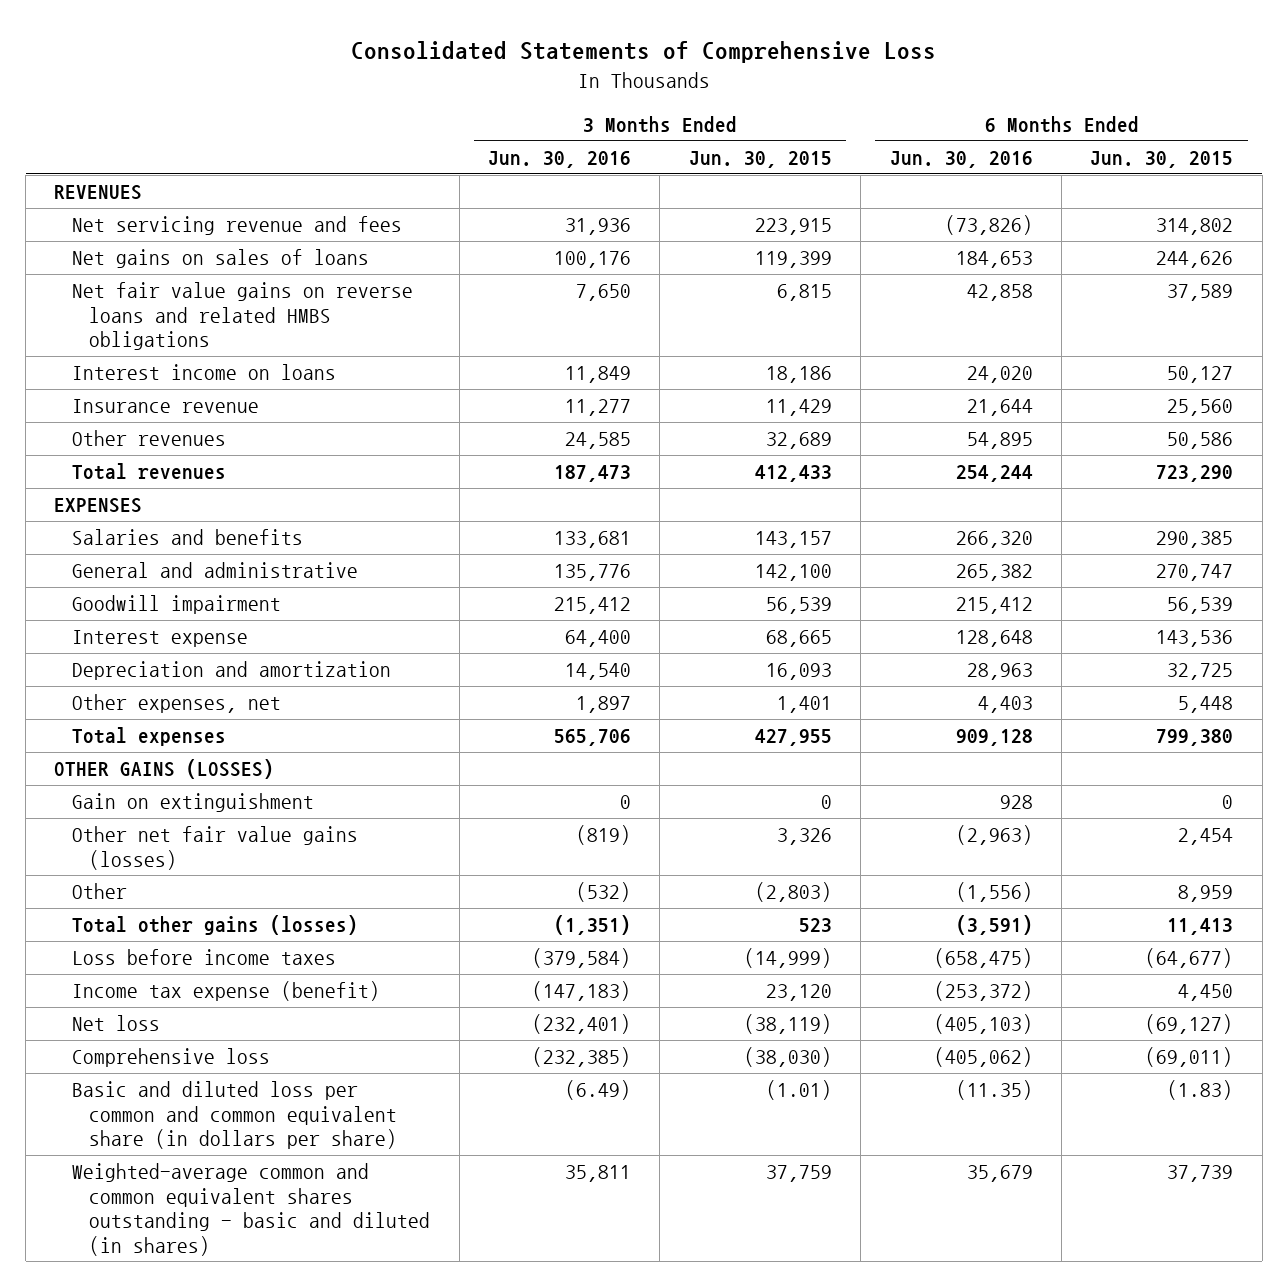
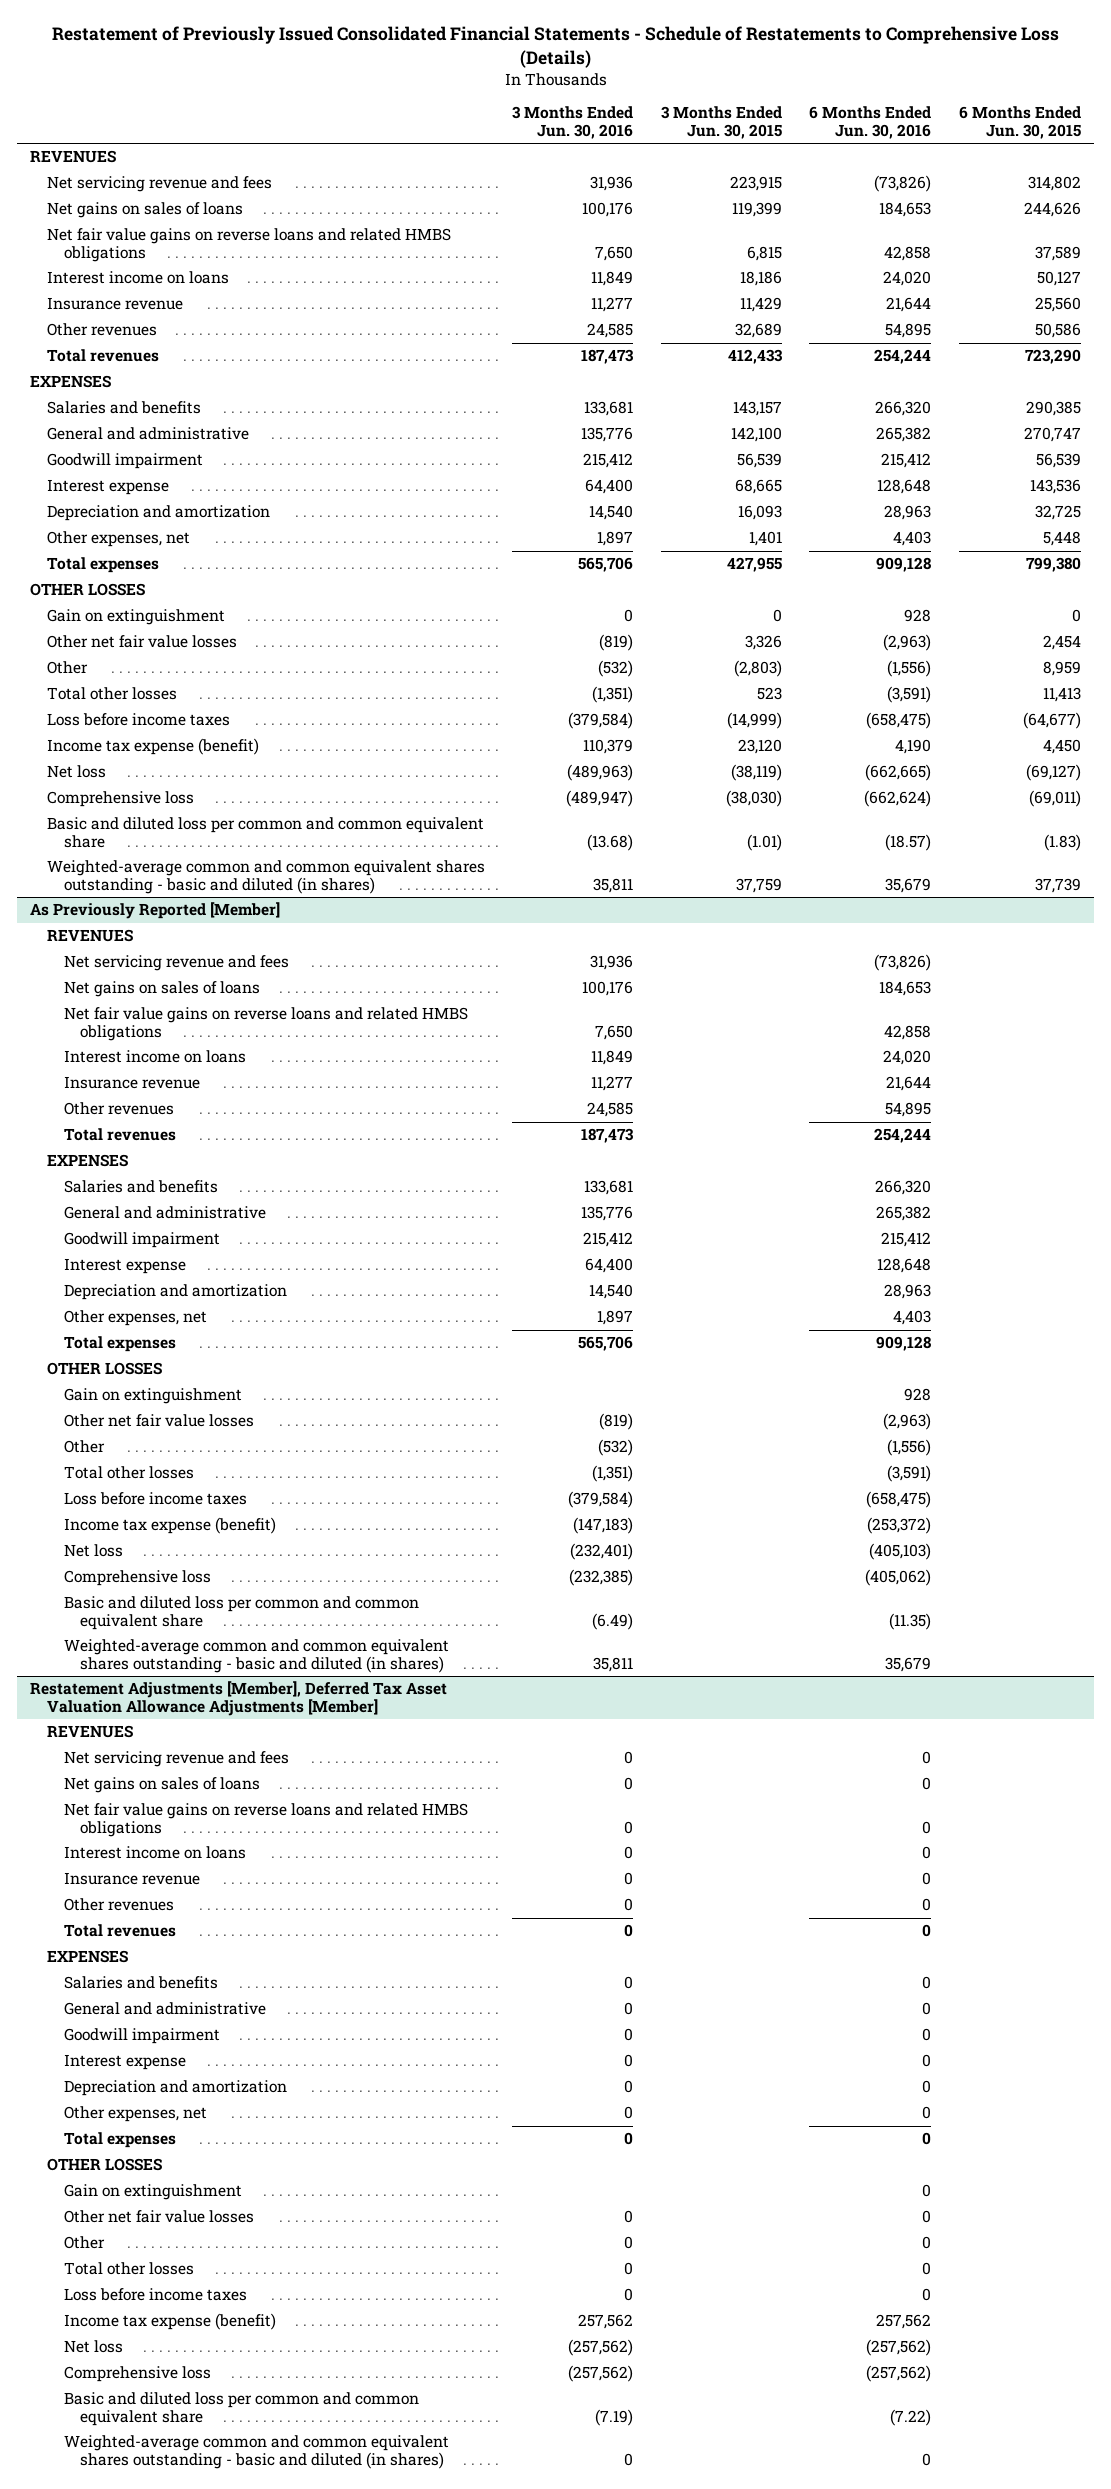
- Consolidated Statements of Comprehensive Loss
+ Restatement of Previously Issued Consolidated Financial Statements - Schedule of Restatements to Comprehensive Loss (Details)
- OTHER GAINS (LOSSES)
+ OTHER LOSSES
- Other net fair value gains (losses) | (819) | 3,326 | (2,963) | 2,454
+ Other net fair value losses | (819) | 3,326 | (2,963) | 2,454
- Total other gains (losses) | (1,351) | 523 | (3,591) | 11,413
+ Total other losses | (1,351) | 523 | (3,591) | 11,413
- Income tax expense (benefit) | (147,183) | 23,120 | (253,372) | 4,450
- Net loss | (232,401) | (38,119) | (405,103) | (69,127)
- Comprehensive loss | (232,385) | (38,030) | (405,062) | (69,011)
- Basic and diluted loss per common and common equivalent share (in dollars per share) | (6.49) | (1.01) | (11.35) | (1.83)
+ Income tax expense (benefit) | 110,379 | 23,120 | 4,190 | 4,450
+ Net loss | (489,963) | (38,119) | (662,665) | (69,127)
+ Comprehensive loss | (489,947) | (38,030) | (662,624) | (69,011)
+ Basic and diluted loss per common and common equivalent share | (13.68) | (1.01) | (18.57) | (1.83)
+ As Previously Reported [Member]
+ REVENUES
+ Net servicing revenue and fees | 31,936 | | (73,826) |
+ Net gains on sales of loans | 100,176 | | 184,653 |
+ Net fair value gains on reverse loans and related HMBS obligations | 7,650 | | 42,858 |
+ Interest income on loans | 11,849 | | 24,020 |
+ Insurance revenue | 11,277 | | 21,644 |
+ Other revenues | 24,585 | | 54,895 |
+ Total revenues | 187,473 | | 254,244 |
+ EXPENSES
+ Salaries and benefits | 133,681 | | 266,320 |
+ General and administrative | 135,776 | | 265,382 |
+ Goodwill impairment | 215,412 | | 215,412 |
+ Interest expense | 64,400 | | 128,648 |
+ Depreciation and amortization | 14,540 | | 28,963 |
+ Other expenses, net | 1,897 | | 4,403 |
+ Total expenses | 565,706 | | 909,128 |
+ OTHER LOSSES
+ Gain on extinguishment | | | 928 |
+ Other net fair value losses | (819) | | (2,963) |
+ Other | (532) | | (1,556) |
+ Total other losses | (1,351) | | (3,591) |
+ Loss before income taxes | (379,584) | | (658,475) |
+ Income tax expense (benefit) | (147,183) | | (253,372) |
+ Net loss | (232,401) | | (405,103) |
+ Comprehensive loss | (232,385) | | (405,062) |
+ Basic and diluted loss per common and common equivalent share | (6.49) | | (11.35) |
+ Weighted-average common and common equivalent shares outstanding - basic and diluted (in shares) | 35,811 | | 35,679 |
+ Restatement Adjustments [Member], Deferred Tax Asset Valuation Allowance Adjustments [Member]
+ REVENUES
+ Net servicing revenue and fees | 0 | | 0 |
+ Net gains on sales of loans | 0 | | 0 |
+ Net fair value gains on reverse loans and related HMBS obligations | 0 | | 0 |
+ Interest income on loans | 0 | | 0 |
+ Insurance revenue | 0 | | 0 |
+ Other revenues | 0 | | 0 |
+ Total revenues | 0 | | 0 |
+ EXPENSES
+ Salaries and benefits | 0 | | 0 |
+ General and administrative | 0 | | 0 |
+ Goodwill impairment | 0 | | 0 |
+ Interest expense | 0 | | 0 |
+ Depreciation and amortization | 0 | | 0 |
+ Other expenses, net | 0 | | 0 |
+ Total expenses | 0 | | 0 |
+ OTHER LOSSES
+ Gain on extinguishment | | | 0 |
+ Other net fair value losses | 0 | | 0 |
+ Other | 0 | | 0 |
+ Total other losses | 0 | | 0 |
+ Loss before income taxes | 0 | | 0 |
+ Income tax expense (benefit) | 257,562 | | 257,562 |
+ Net loss | (257,562) | | (257,562) |
+ Comprehensive loss | (257,562) | | (257,562) |
+ Basic and diluted loss per common and common equivalent share | (7.19) | | (7.22) |
+ Weighted-average common and common equivalent shares outstanding - basic and diluted (in shares) | 0 | | 0 |

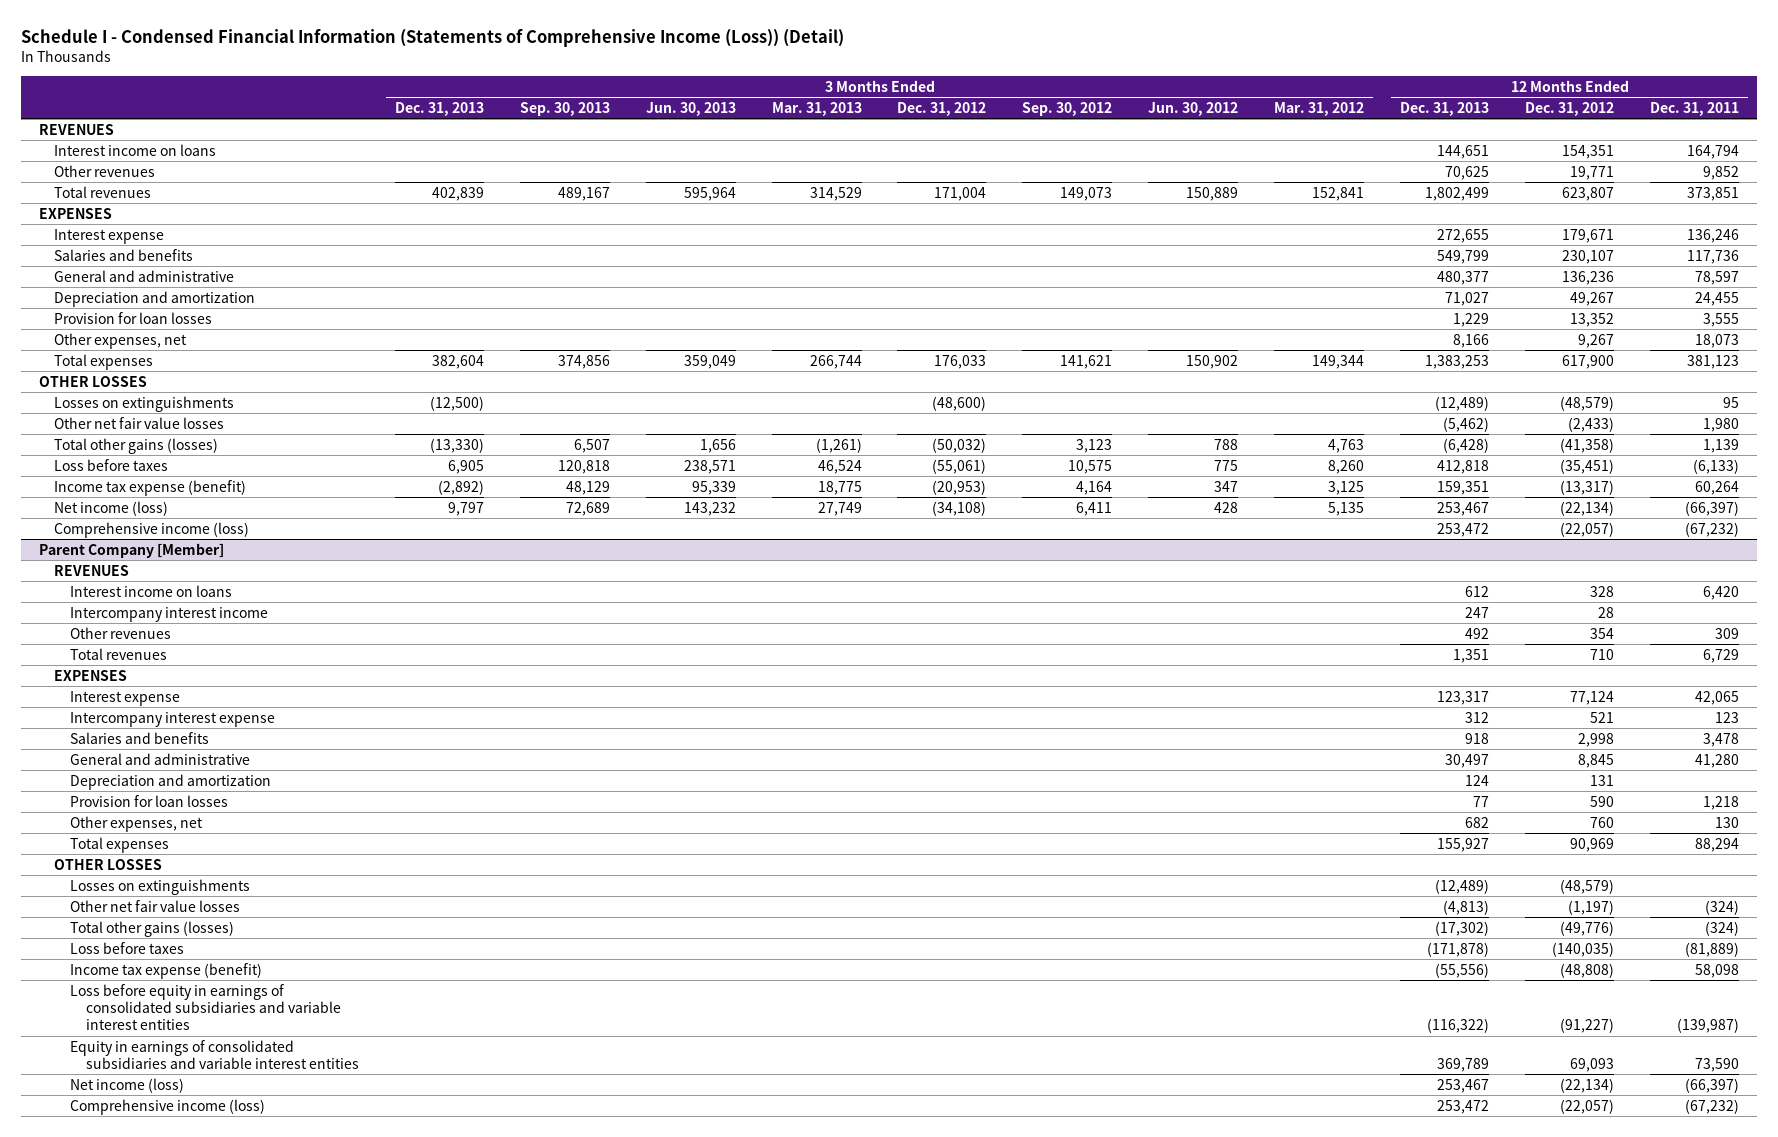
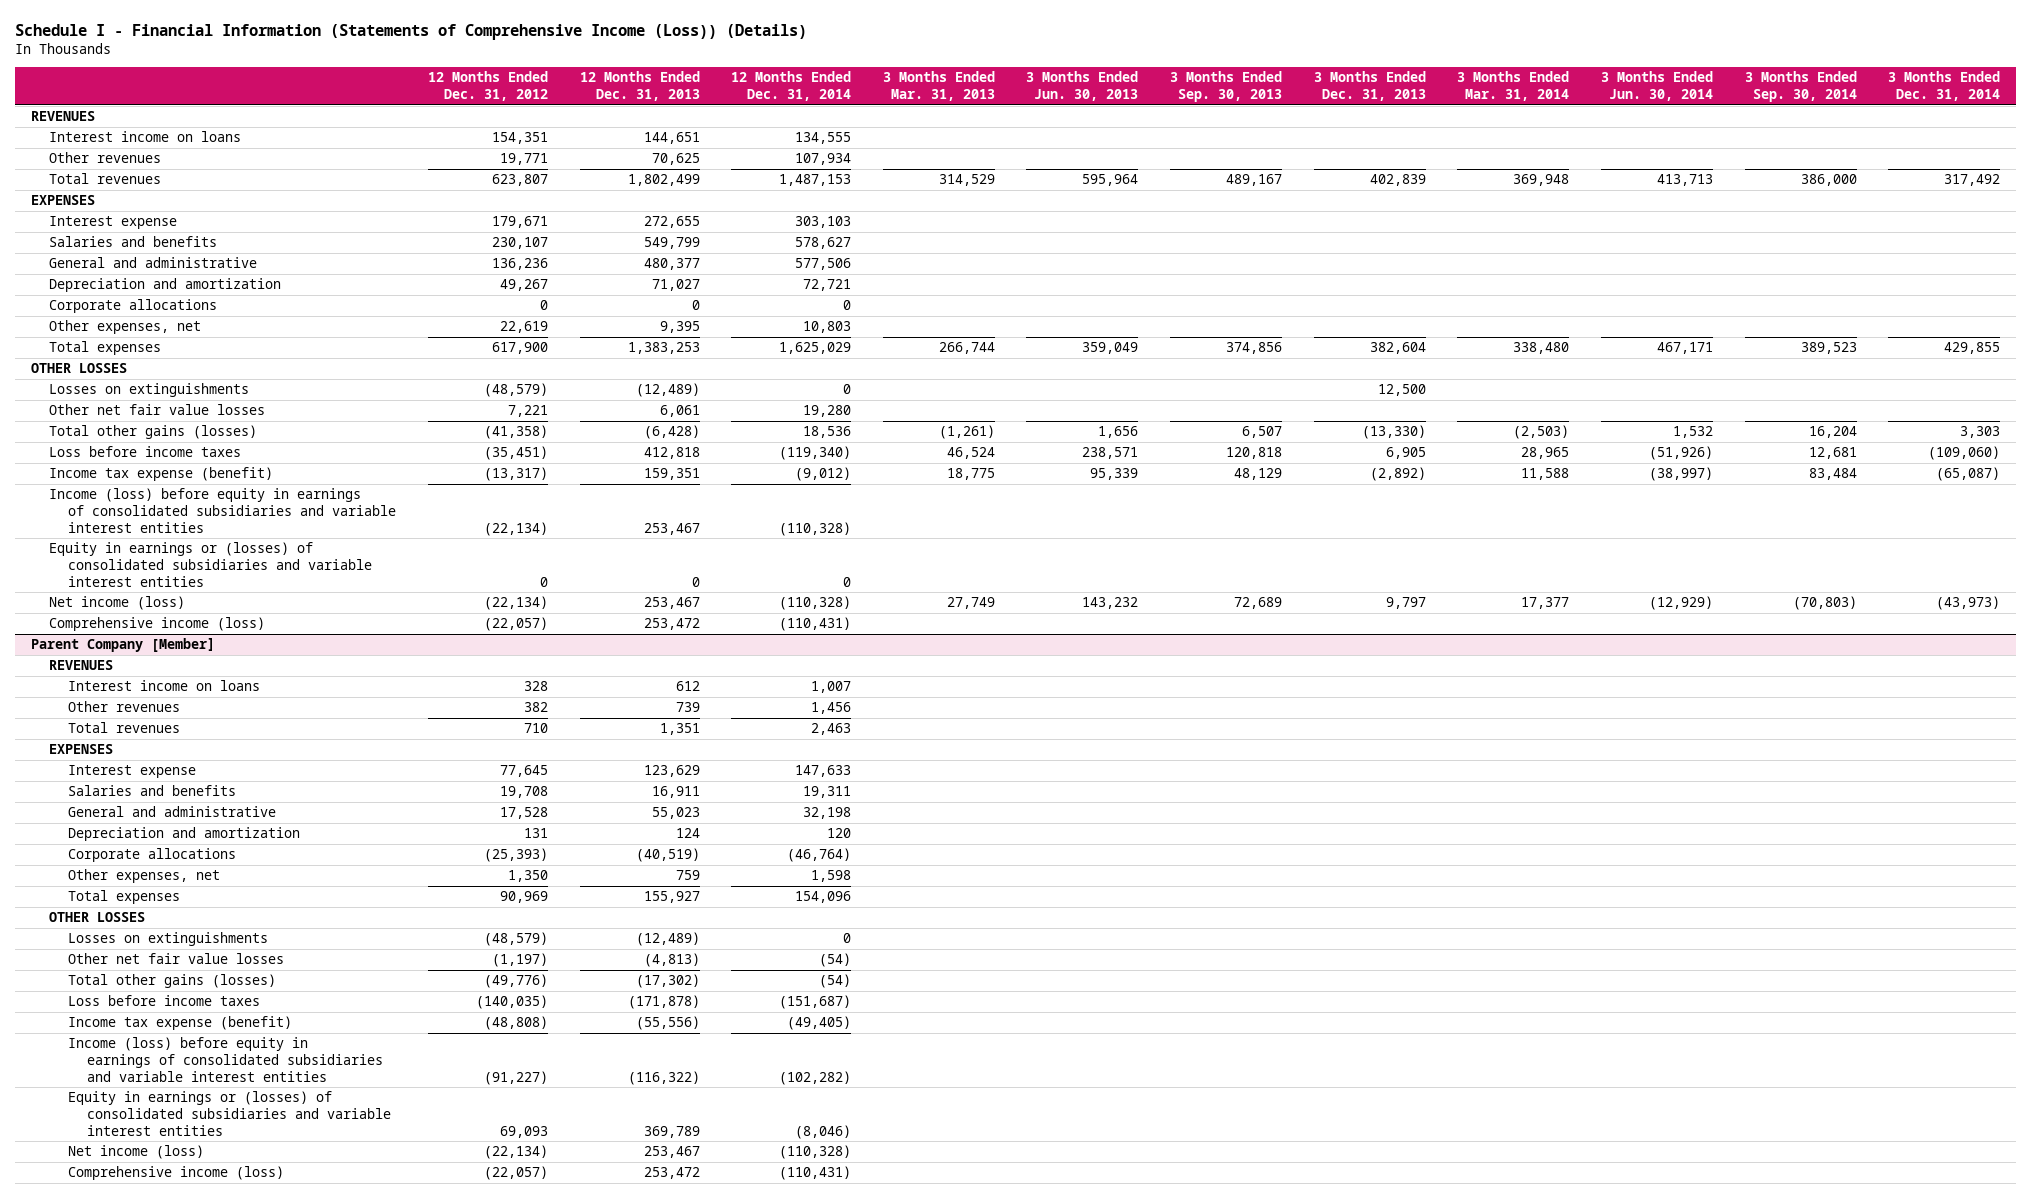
- Schedule I - Condensed Financial Information (Statements of Comprehensive Income (Loss)) (Detail)
+ Schedule I - Financial Information (Statements of Comprehensive Income (Loss)) (Details)
- | 3 Months Ended Dec. 31, 2013 | 3 Months Ended Sep. 30, 2013 | 3 Months Ended Jun. 30, 2013 | 3 Months Ended Mar. 31, 2013 | 3 Months Ended Dec. 31, 2012 | 3 Months Ended Sep. 30, 2012 | 3 Months Ended Jun. 30, 2012 | 3 Months Ended Mar. 31, 2012 | 12 Months Ended Dec. 31, 2013 | 12 Months Ended Dec. 31, 2012 | 12 Months Ended Dec. 31, 2011
+ | 12 Months Ended Dec. 31, 2012 | 12 Months Ended Dec. 31, 2013 | 12 Months Ended Dec. 31, 2014 | 3 Months Ended Mar. 31, 2013 | 3 Months Ended Jun. 30, 2013 | 3 Months Ended Sep. 30, 2013 | 3 Months Ended Dec. 31, 2013 | 3 Months Ended Mar. 31, 2014 | 3 Months Ended Jun. 30, 2014 | 3 Months Ended Sep. 30, 2014 | 3 Months Ended Dec. 31, 2014
- Provision for loan losses | | | | | | | | | 1,229 | 13,352 | 3,555
- Other expenses, net | | | | | | | | | 8,166 | 9,267 | 18,073
+ Corporate allocations | 0 | 0 | 0 | | | | | | | |
+ Other expenses, net | 22,619 | 9,395 | 10,803 | | | | | | | |
- Losses on extinguishments | (12,500) | | | | (48,600) | | | | (12,489) | (48,579) | 95
- Other net fair value losses | | | | | | | | | (5,462) | (2,433) | 1,980
+ Losses on extinguishments | (48,579) | (12,489) | 0 | | | | 12,500 | | | |
+ Other net fair value losses | 7,221 | 6,061 | 19,280 | | | | | | | |
- Loss before taxes | 6,905 | 120,818 | 238,571 | 46,524 | (55,061) | 10,575 | 775 | 8,260 | 412,818 | (35,451) | (6,133)
+ Loss before income taxes | (35,451) | 412,818 | (119,340) | 46,524 | 238,571 | 120,818 | 6,905 | 28,965 | (51,926) | 12,681 | (109,060)
+ Income (loss) before equity in earnings of consolidated subsidiaries and variable interest entities | (22,134) | 253,467 | (110,328) | | | | | | | |
+ Equity in earnings or (losses) of consolidated subsidiaries and variable interest entities | 0 | 0 | 0 | | | | | | | |
@ Parent Company [Member]
- Intercompany interest income | | | | | | | | | 247 | 28 |
- Other revenues | | | | | | | | | 492 | 354 | 309
+ Other revenues | 382 | 739 | 1,456 | | | | | | | |
- Interest expense | | | | | | | | | 123,317 | 77,124 | 42,065
- Intercompany interest expense | | | | | | | | | 312 | 521 | 123
- Salaries and benefits | | | | | | | | | 918 | 2,998 | 3,478
- General and administrative | | | | | | | | | 30,497 | 8,845 | 41,280
+ Interest expense | 77,645 | 123,629 | 147,633 | | | | | | | |
+ Salaries and benefits | 19,708 | 16,911 | 19,311 | | | | | | | |
+ General and administrative | 17,528 | 55,023 | 32,198 | | | | | | | |
- Provision for loan losses | | | | | | | | | 77 | 590 | 1,218
- Other expenses, net | | | | | | | | | 682 | 760 | 130
+ Corporate allocations | (25,393) | (40,519) | (46,764) | | | | | | | |
+ Other expenses, net | 1,350 | 759 | 1,598 | | | | | | | |
- Loss before taxes | | | | | | | | | (171,878) | (140,035) | (81,889)
+ Loss before income taxes | (140,035) | (171,878) | (151,687) | | | | | | | |
- Loss before equity in earnings of consolidated subsidiaries and variable interest entities | | | | | | | | | (116,322) | (91,227) | (139,987)
- Equity in earnings of consolidated subsidiaries and variable interest entities | | | | | | | | | 369,789 | 69,093 | 73,590
+ Income (loss) before equity in earnings of consolidated subsidiaries and variable interest entities | (91,227) | (116,322) | (102,282) | | | | | | | |
+ Equity in earnings or (losses) of consolidated subsidiaries and variable interest entities | 69,093 | 369,789 | (8,046) | | | | | | | |

